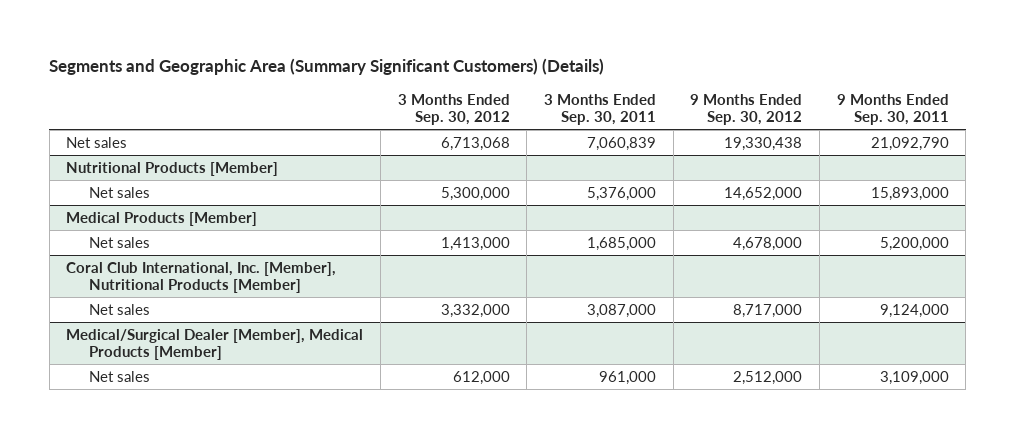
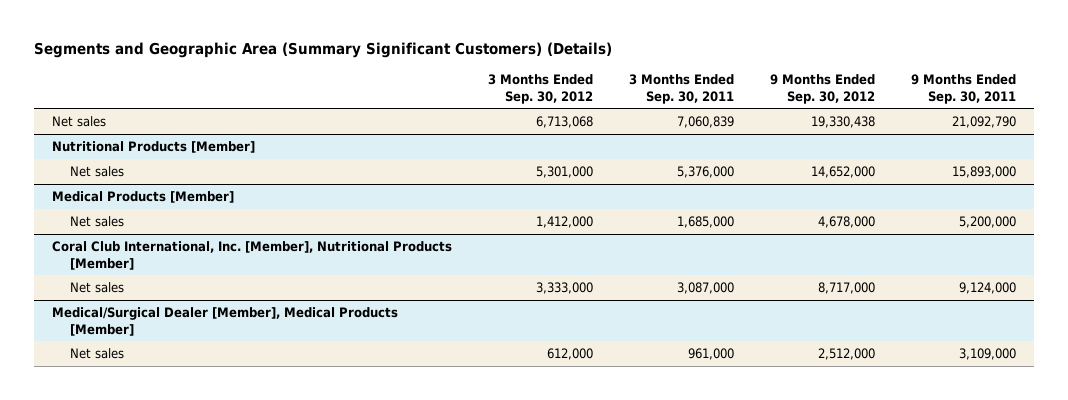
@ Nutritional Products [Member]
- Net sales | 5,300,000 | 5,376,000 | 14,652,000 | 15,893,000
+ Net sales | 5,301,000 | 5,376,000 | 14,652,000 | 15,893,000
@ Medical Products [Member]
- Net sales | 1,413,000 | 1,685,000 | 4,678,000 | 5,200,000
+ Net sales | 1,412,000 | 1,685,000 | 4,678,000 | 5,200,000
@ Coral Club International, Inc. [Member], Nutritional Products [Member]
- Net sales | 3,332,000 | 3,087,000 | 8,717,000 | 9,124,000
+ Net sales | 3,333,000 | 3,087,000 | 8,717,000 | 9,124,000

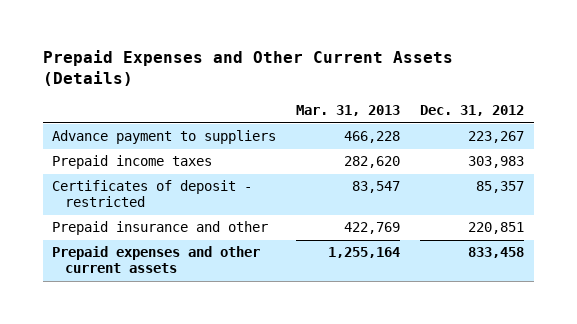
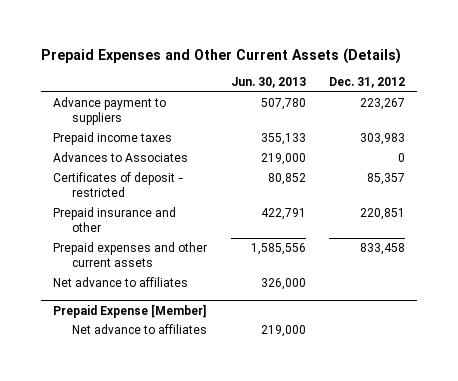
- | Mar. 31, 2013 | Dec. 31, 2012
+ | Jun. 30, 2013 | Dec. 31, 2012
+ Advances to Associates | 219,000 | 0
+ Net advance to affiliates | 326,000 |
+ Prepaid Expense [Member]
+ Net advance to affiliates | 219,000 |

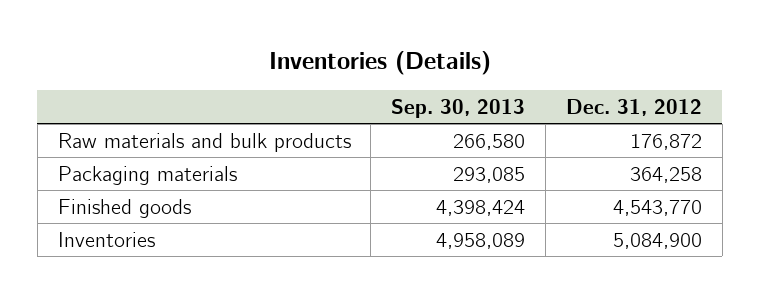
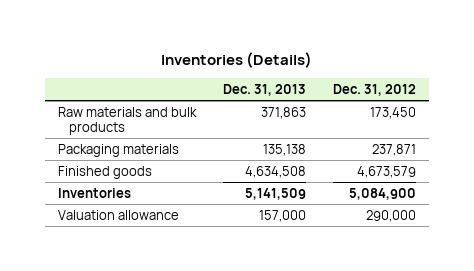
- | Sep. 30, 2013 | Dec. 31, 2012
+ | Dec. 31, 2013 | Dec. 31, 2012
- Raw materials and bulk products | 266,580 | 176,872
- Packaging materials | 293,085 | 364,258
- Finished goods | 4,398,424 | 4,543,770
+ Raw materials and bulk products | 371,863 | 173,450
+ Packaging materials | 135,138 | 237,871
+ Finished goods | 4,634,508 | 4,673,579
+ Valuation allowance | 157,000 | 290,000

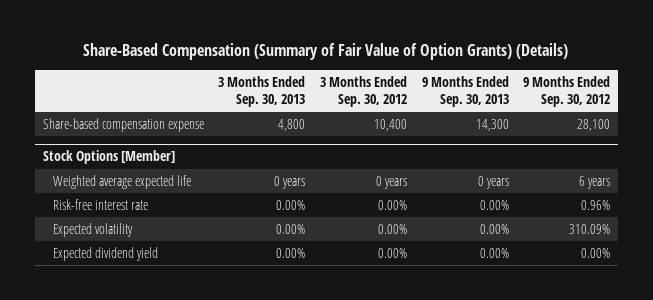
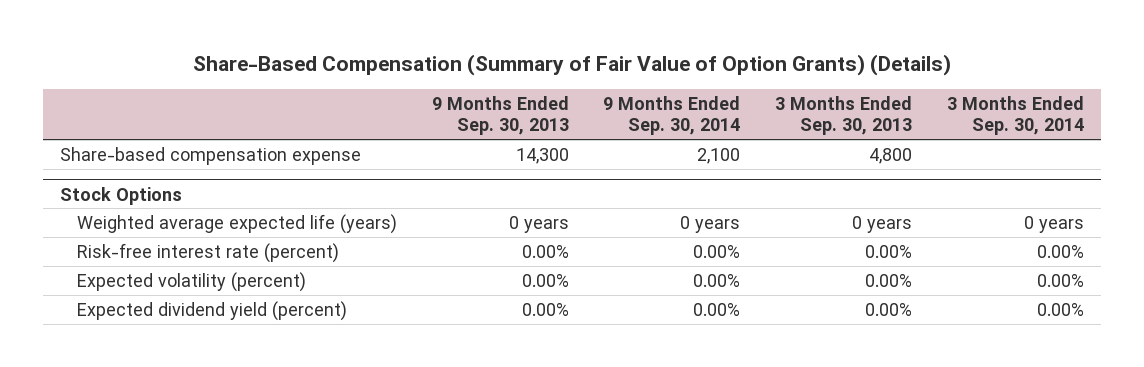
- | 3 Months Ended Sep. 30, 2013 | 3 Months Ended Sep. 30, 2012 | 9 Months Ended Sep. 30, 2013 | 9 Months Ended Sep. 30, 2012
+ | 9 Months Ended Sep. 30, 2013 | 9 Months Ended Sep. 30, 2014 | 3 Months Ended Sep. 30, 2013 | 3 Months Ended Sep. 30, 2014
- Stock Options [Member]
- Weighted average expected life | 0 years | 0 years | 0 years | 6 years
- Risk-free interest rate | 0.00% | 0.00% | 0.00% | 0.96%
- Expected volatility | 0.00% | 0.00% | 0.00% | 310.09%
- Expected dividend yield | 0.00% | 0.00% | 0.00% | 0.00%
+ Stock Options
+ Weighted average expected life (years) | 0 years | 0 years | 0 years | 0 years
+ Risk-free interest rate (percent) | 0.00% | 0.00% | 0.00% | 0.00%
+ Expected volatility (percent) | 0.00% | 0.00% | 0.00% | 0.00%
+ Expected dividend yield (percent) | 0.00% | 0.00% | 0.00% | 0.00%

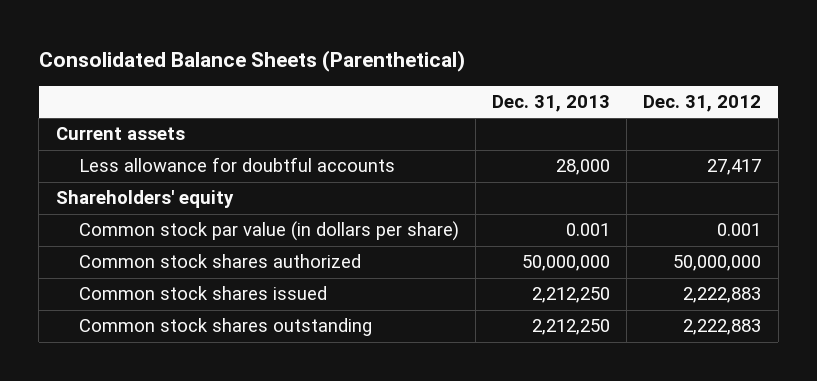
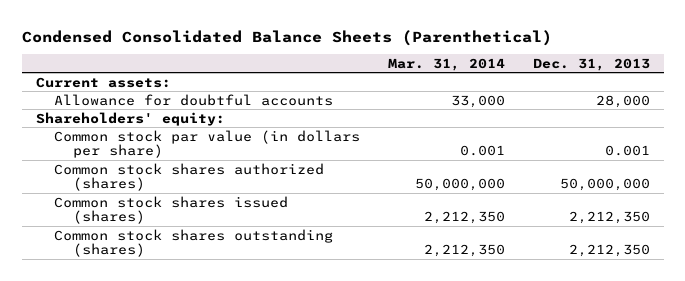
- Consolidated Balance Sheets (Parenthetical)
+ Condensed Consolidated Balance Sheets (Parenthetical)
- | Dec. 31, 2013 | Dec. 31, 2012
+ | Mar. 31, 2014 | Dec. 31, 2013
- Current assets
- Less allowance for doubtful accounts | 28,000 | 27,417
- Shareholders' equity
+ Current assets:
+ Allowance for doubtful accounts | 33,000 | 28,000
+ Shareholders' equity:
- Common stock shares authorized | 50,000,000 | 50,000,000
- Common stock shares issued | 2,212,250 | 2,222,883
- Common stock shares outstanding | 2,212,250 | 2,222,883
+ Common stock shares authorized (shares) | 50,000,000 | 50,000,000
+ Common stock shares issued (shares) | 2,212,350 | 2,212,350
+ Common stock shares outstanding (shares) | 2,212,350 | 2,212,350

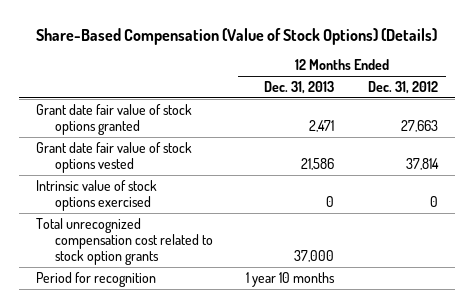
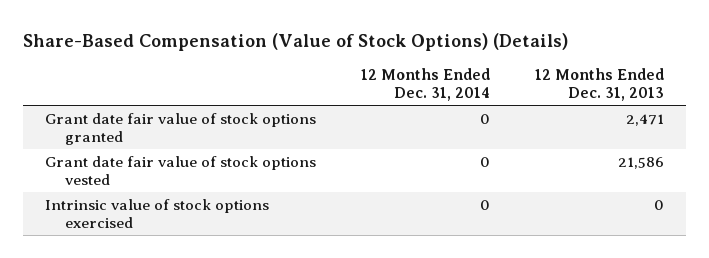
- | 12 Months Ended Dec. 31, 2013 | 12 Months Ended Dec. 31, 2012
+ | 12 Months Ended Dec. 31, 2014 | 12 Months Ended Dec. 31, 2013
- Total unrecognized compensation cost related to stock option grants | 37,000 |
- Period for recognition | 1 year 10 months |

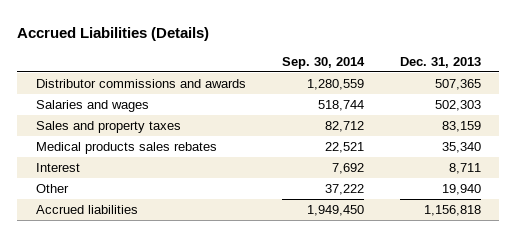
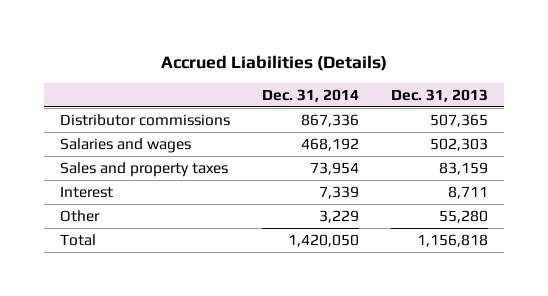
- | Sep. 30, 2014 | Dec. 31, 2013
+ | Dec. 31, 2014 | Dec. 31, 2013
- Distributor commissions and awards | 1,280,559 | 507,365
+ Distributor commissions | 867,336 | 507,365
- Medical products sales rebates | 22,521 | 35,340
- Other | 37,222 | 19,940
- Accrued liabilities | 1,949,450 | 1,156,818
+ Other | 3,229 | 55,280
+ Total | 1,420,050 | 1,156,818

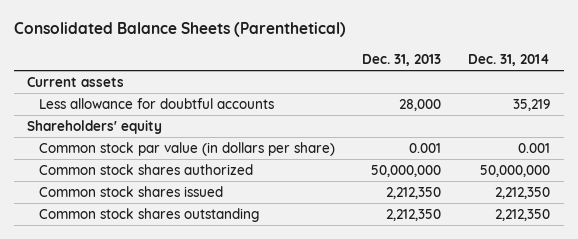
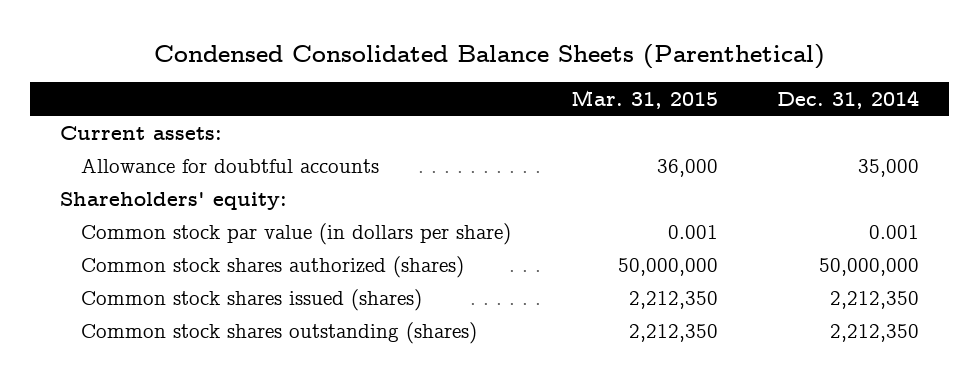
- Consolidated Balance Sheets (Parenthetical)
+ Condensed Consolidated Balance Sheets (Parenthetical)
- | Dec. 31, 2013 | Dec. 31, 2014
+ | Mar. 31, 2015 | Dec. 31, 2014
- Current assets
- Less allowance for doubtful accounts | 28,000 | 35,219
- Shareholders' equity
+ Current assets:
+ Allowance for doubtful accounts | 36,000 | 35,000
+ Shareholders' equity:
- Common stock shares authorized | 50,000,000 | 50,000,000
- Common stock shares issued | 2,212,350 | 2,212,350
- Common stock shares outstanding | 2,212,350 | 2,212,350
+ Common stock shares authorized (shares) | 50,000,000 | 50,000,000
+ Common stock shares issued (shares) | 2,212,350 | 2,212,350
+ Common stock shares outstanding (shares) | 2,212,350 | 2,212,350

